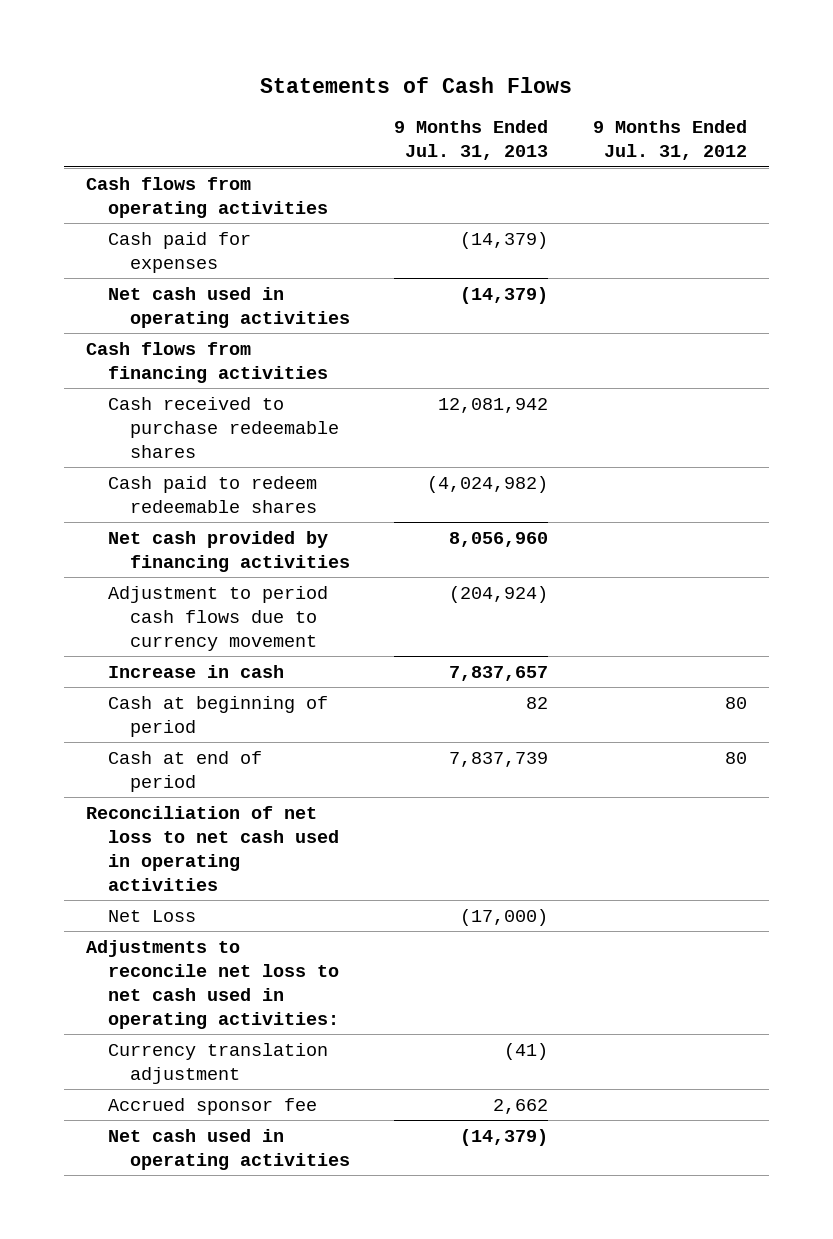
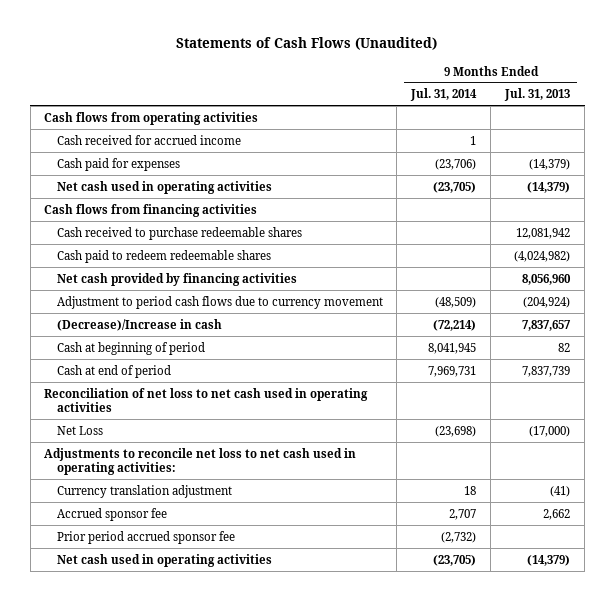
- Statements of Cash Flows
+ Statements of Cash Flows (Unaudited)
- | 9 Months Ended Jul. 31, 2013 | 9 Months Ended Jul. 31, 2012
+ | 9 Months Ended Jul. 31, 2014 | 9 Months Ended Jul. 31, 2013
+ Cash received for accrued income | 1 |
- Increase in cash | 7,837,657 |
+ (Decrease)/Increase in cash | (72,214) | 7,837,657
+ Prior period accrued sponsor fee | (2,732) |

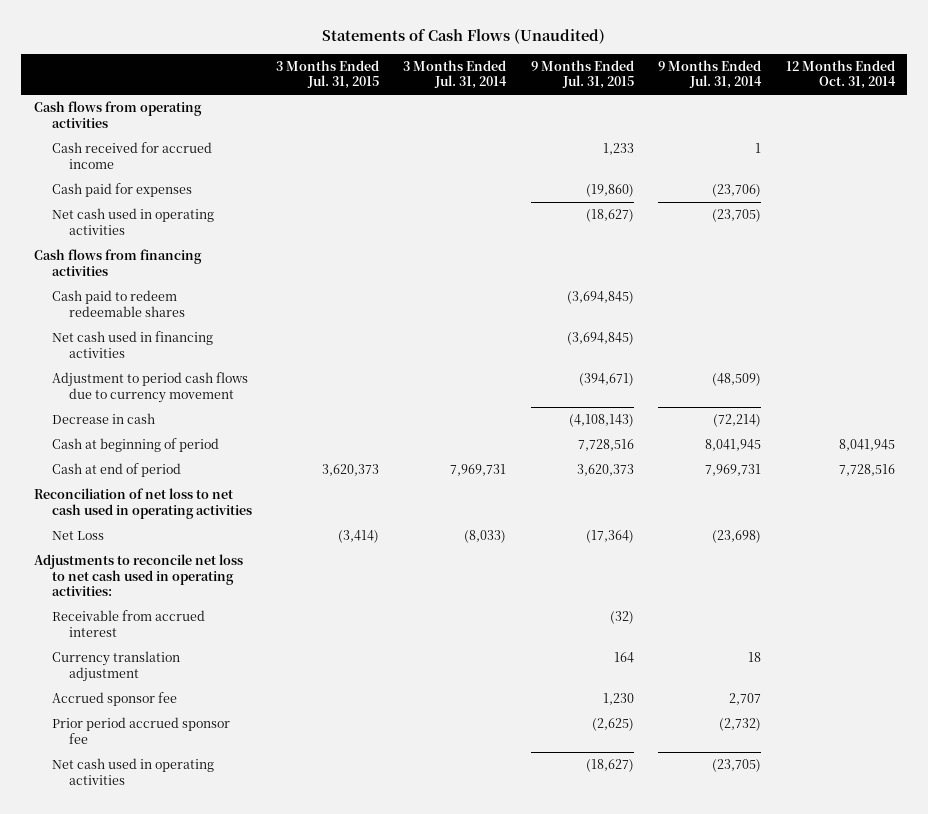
- | 9 Months Ended Jul. 31, 2014 | 9 Months Ended Jul. 31, 2013
+ | 3 Months Ended Jul. 31, 2015 | 3 Months Ended Jul. 31, 2014 | 9 Months Ended Jul. 31, 2015 | 9 Months Ended Jul. 31, 2014 | 12 Months Ended Oct. 31, 2014
- Cash received to purchase redeemable shares | | 12,081,942
- Net cash provided by financing activities | | 8,056,960
+ Net cash used in financing activities | | | (3,694,845) | |
- (Decrease)/Increase in cash | (72,214) | 7,837,657
+ Decrease in cash | | | (4,108,143) | (72,214) |
+ Receivable from accrued interest | | | (32) | |

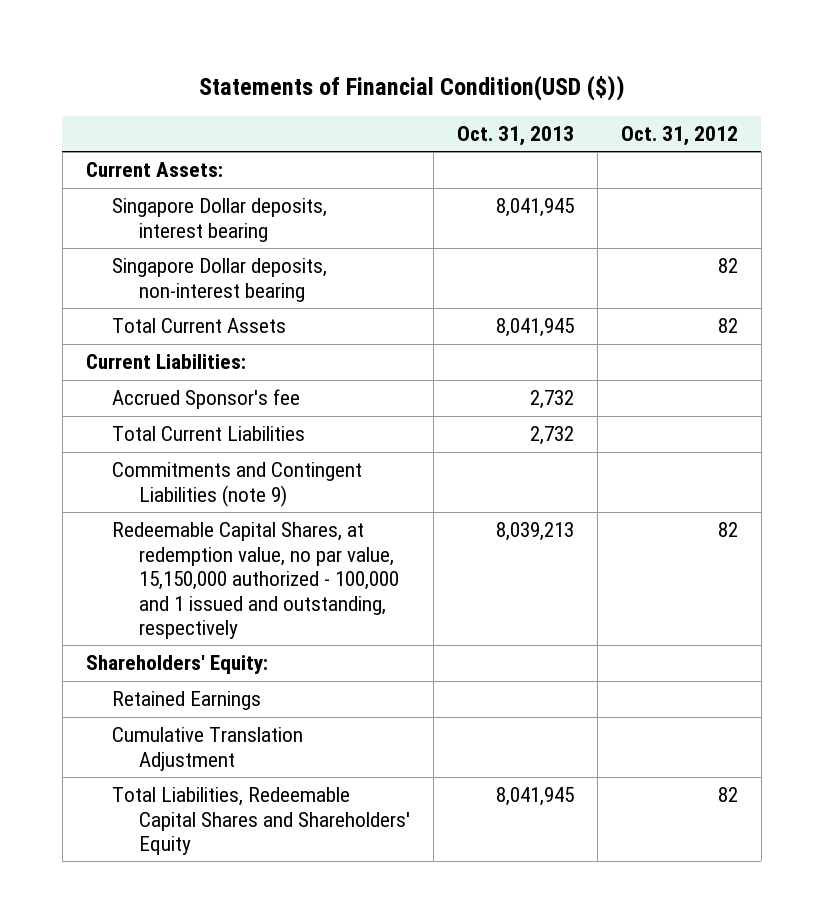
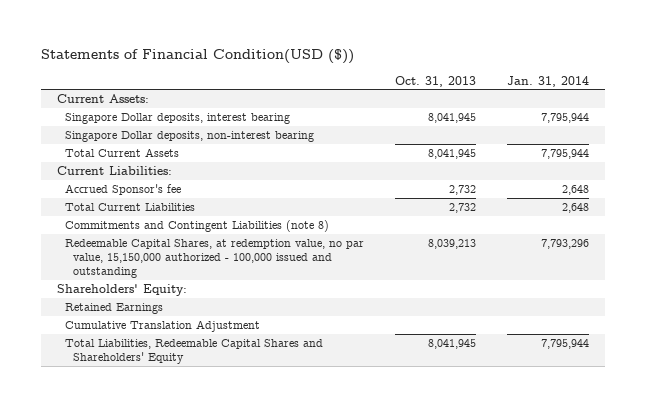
- | Oct. 31, 2013 | Oct. 31, 2012
+ | Oct. 31, 2013 | Jan. 31, 2014
- Commitments and Contingent Liabilities (note 9)
- Redeemable Capital Shares, at redemption value, no par value, 15,150,000 authorized - 100,000 and 1 issued and outstanding, respectively | 8,039,213 | 82
+ Commitments and Contingent Liabilities (note 8)
+ Redeemable Capital Shares, at redemption value, no par value, 15,150,000 authorized - 100,000 issued and outstanding | 8,039,213 | 7,793,296

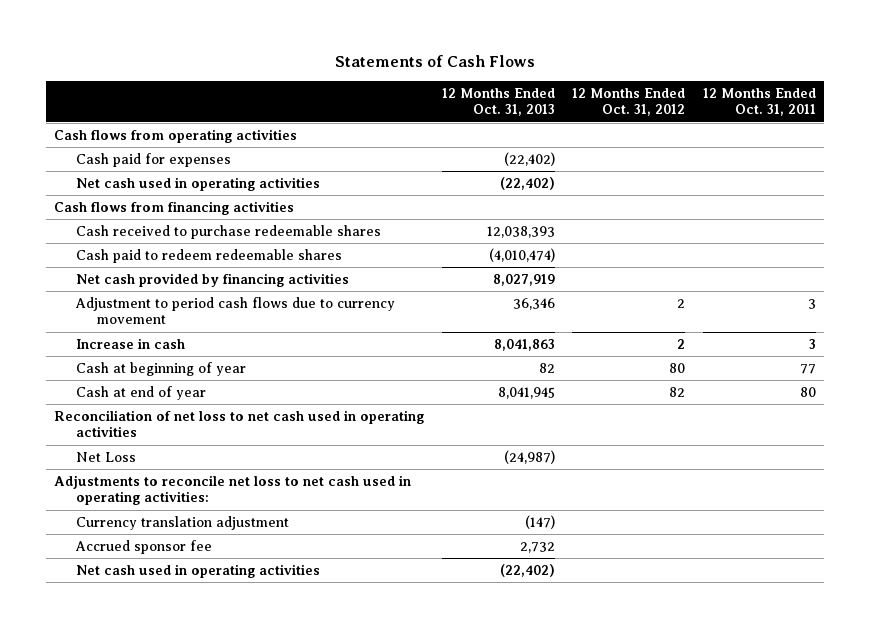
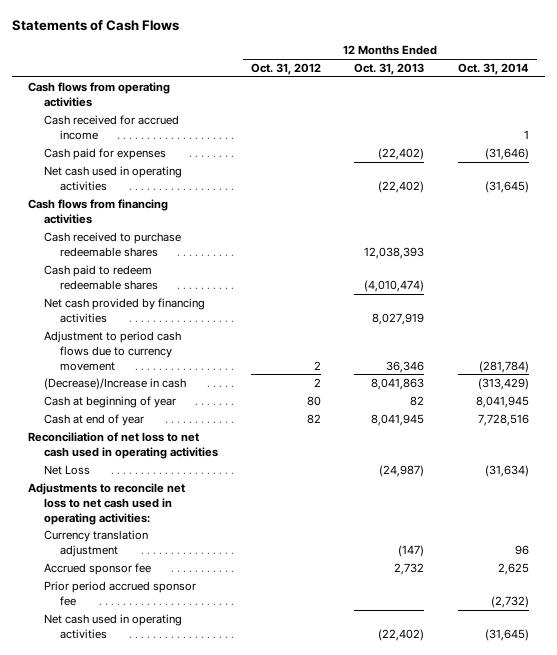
- | 12 Months Ended Oct. 31, 2013 | 12 Months Ended Oct. 31, 2012 | 12 Months Ended Oct. 31, 2011
+ | 12 Months Ended Oct. 31, 2012 | 12 Months Ended Oct. 31, 2013 | 12 Months Ended Oct. 31, 2014
+ Cash received for accrued income | | | 1
- Increase in cash | 8,041,863 | 2 | 3
+ (Decrease)/Increase in cash | 2 | 8,041,863 | (313,429)
+ Prior period accrued sponsor fee | | | (2,732)

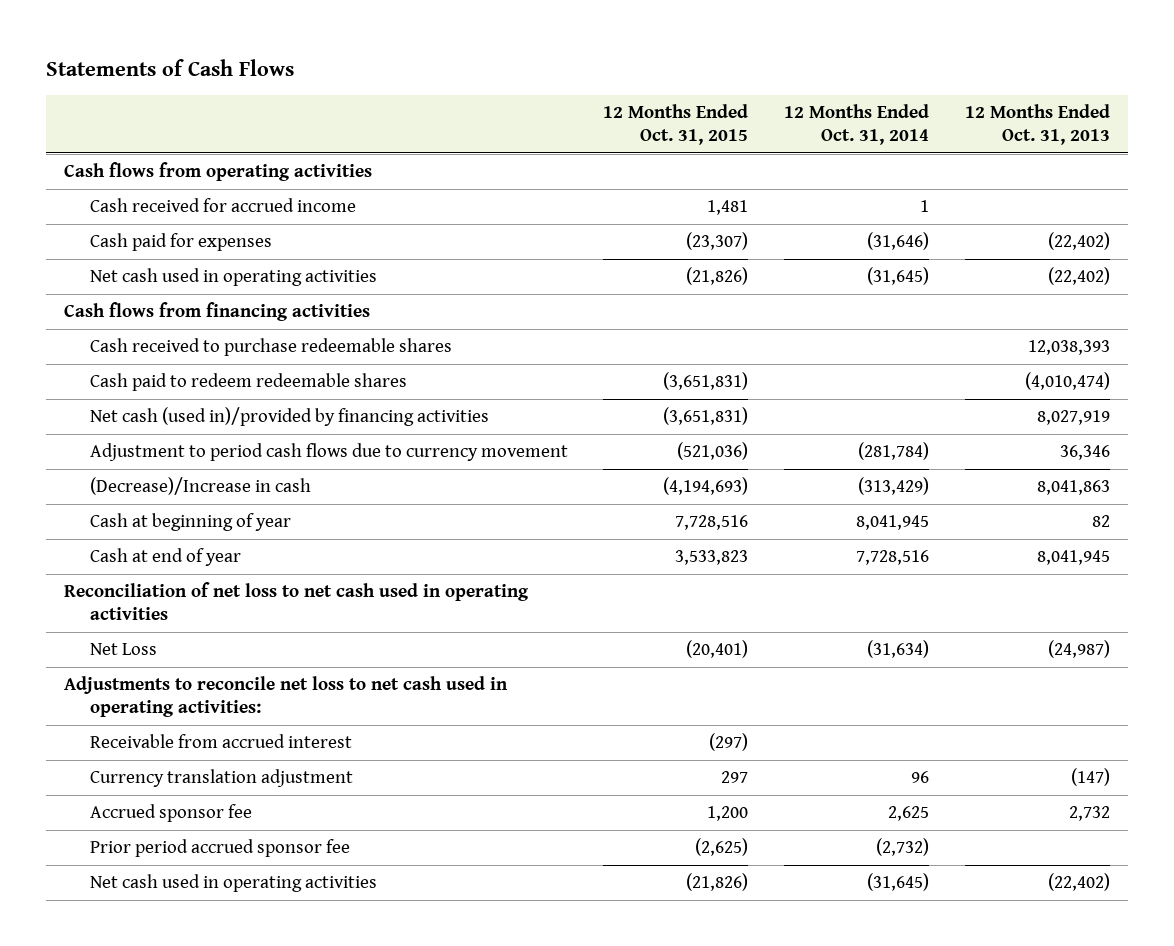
- | 12 Months Ended Oct. 31, 2012 | 12 Months Ended Oct. 31, 2013 | 12 Months Ended Oct. 31, 2014
+ | 12 Months Ended Oct. 31, 2015 | 12 Months Ended Oct. 31, 2014 | 12 Months Ended Oct. 31, 2013
- Net cash provided by financing activities | | 8,027,919 |
+ Net cash (used in)/provided by financing activities | (3,651,831) | | 8,027,919
+ Receivable from accrued interest | (297) | |

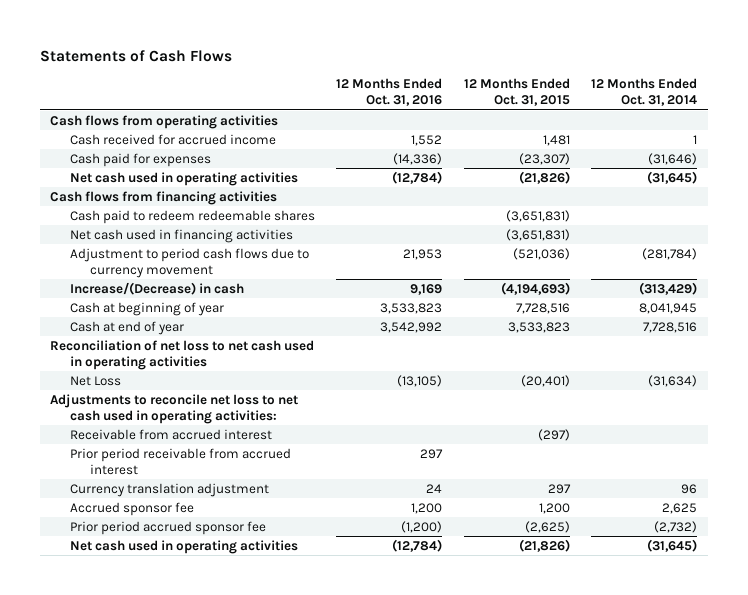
- | 12 Months Ended Oct. 31, 2015 | 12 Months Ended Oct. 31, 2014 | 12 Months Ended Oct. 31, 2013
+ | 12 Months Ended Oct. 31, 2016 | 12 Months Ended Oct. 31, 2015 | 12 Months Ended Oct. 31, 2014
- Cash received to purchase redeemable shares | | | 12,038,393
- Net cash (used in)/provided by financing activities | (3,651,831) | | 8,027,919
+ Net cash used in financing activities | | (3,651,831) |
- (Decrease)/Increase in cash | (4,194,693) | (313,429) | 8,041,863
+ Increase/(Decrease) in cash | 9,169 | (4,194,693) | (313,429)
+ Prior period receivable from accrued interest | 297 | |

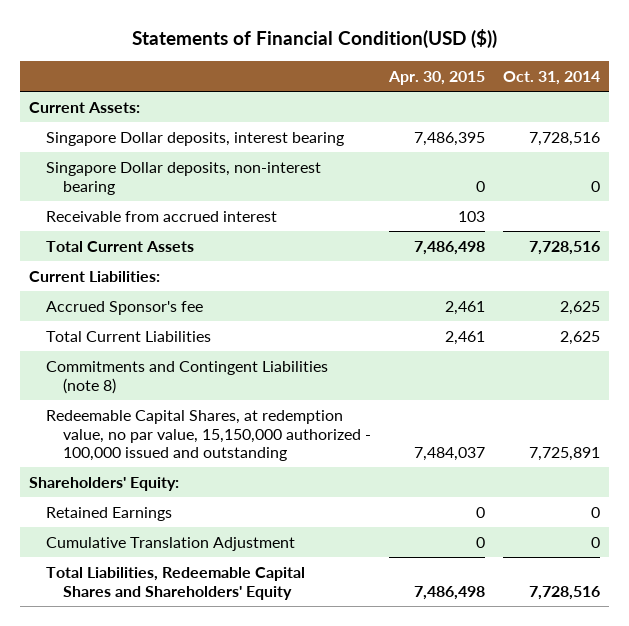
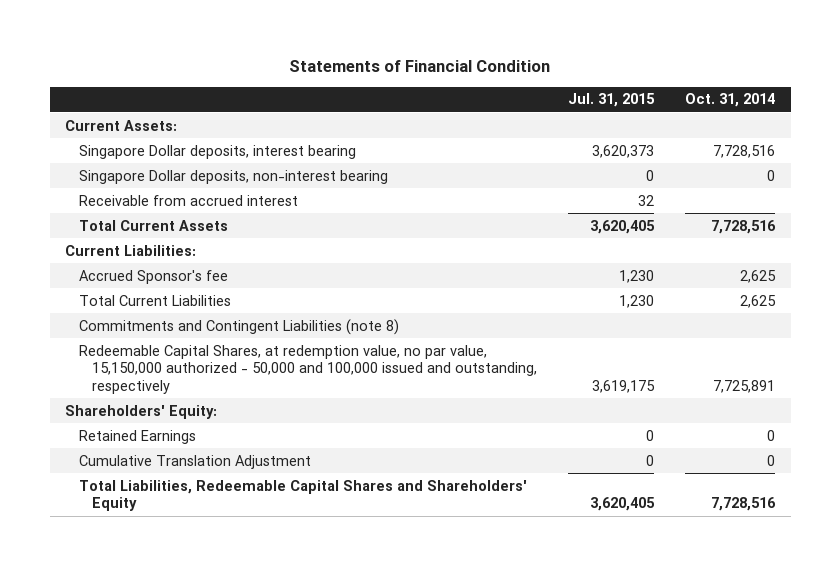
- Statements of Financial Condition(USD ($))
+ Statements of Financial Condition
- | Apr. 30, 2015 | Oct. 31, 2014
+ | Jul. 31, 2015 | Oct. 31, 2014
- Redeemable Capital Shares, at redemption value, no par value, 15,150,000 authorized - 100,000 issued and outstanding | 7,484,037 | 7,725,891
+ Redeemable Capital Shares, at redemption value, no par value, 15,150,000 authorized - 50,000 and 100,000 issued and outstanding, respectively | 3,619,175 | 7,725,891

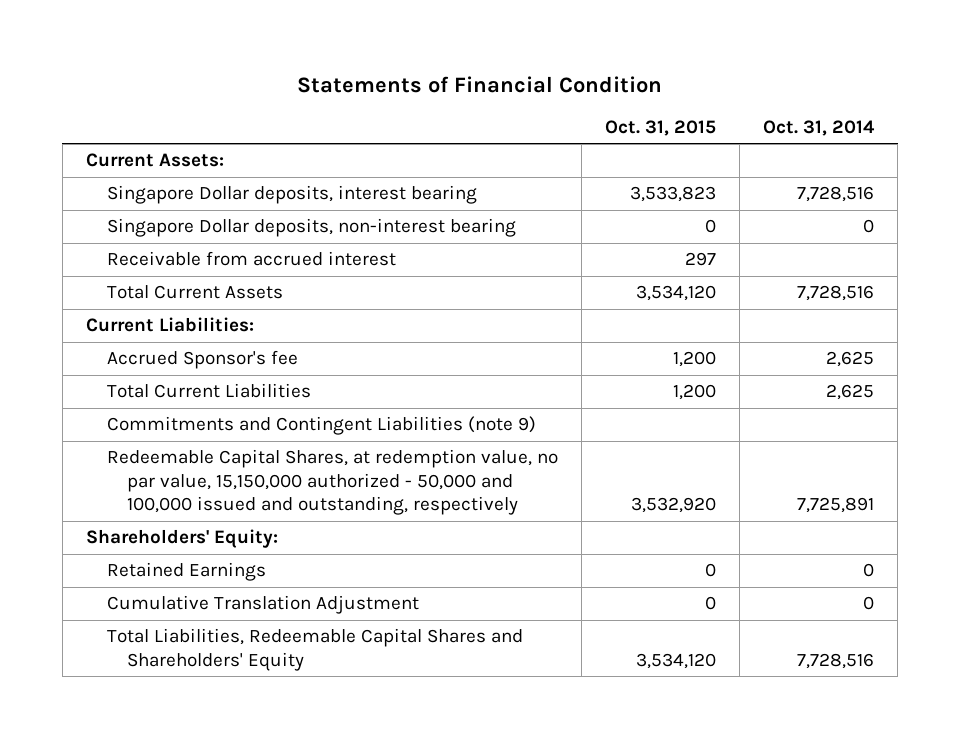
- | Jul. 31, 2015 | Oct. 31, 2014
+ | Oct. 31, 2015 | Oct. 31, 2014
- Commitments and Contingent Liabilities (note 8)
+ Commitments and Contingent Liabilities (note 9)

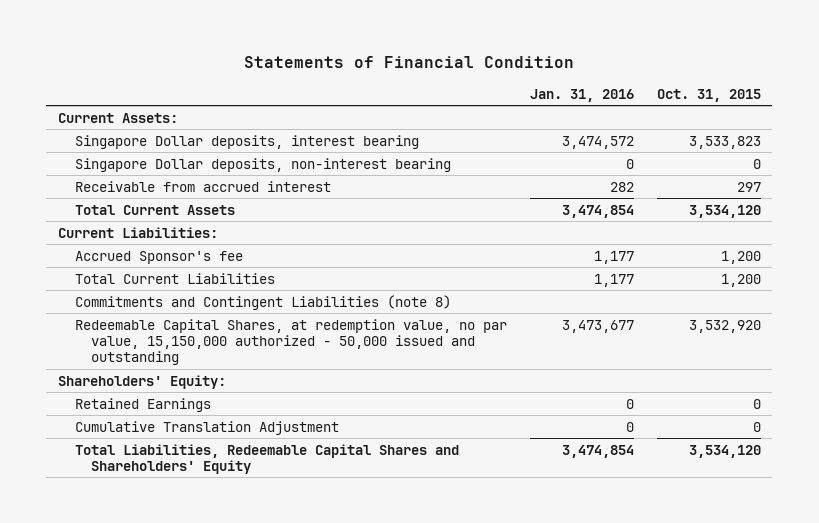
- | Oct. 31, 2015 | Oct. 31, 2014
+ | Jan. 31, 2016 | Oct. 31, 2015
- Commitments and Contingent Liabilities (note 9)
- Redeemable Capital Shares, at redemption value, no par value, 15,150,000 authorized - 50,000 and 100,000 issued and outstanding, respectively | 3,532,920 | 7,725,891
+ Commitments and Contingent Liabilities (note 8)
+ Redeemable Capital Shares, at redemption value, no par value, 15,150,000 authorized - 50,000 issued and outstanding | 3,473,677 | 3,532,920

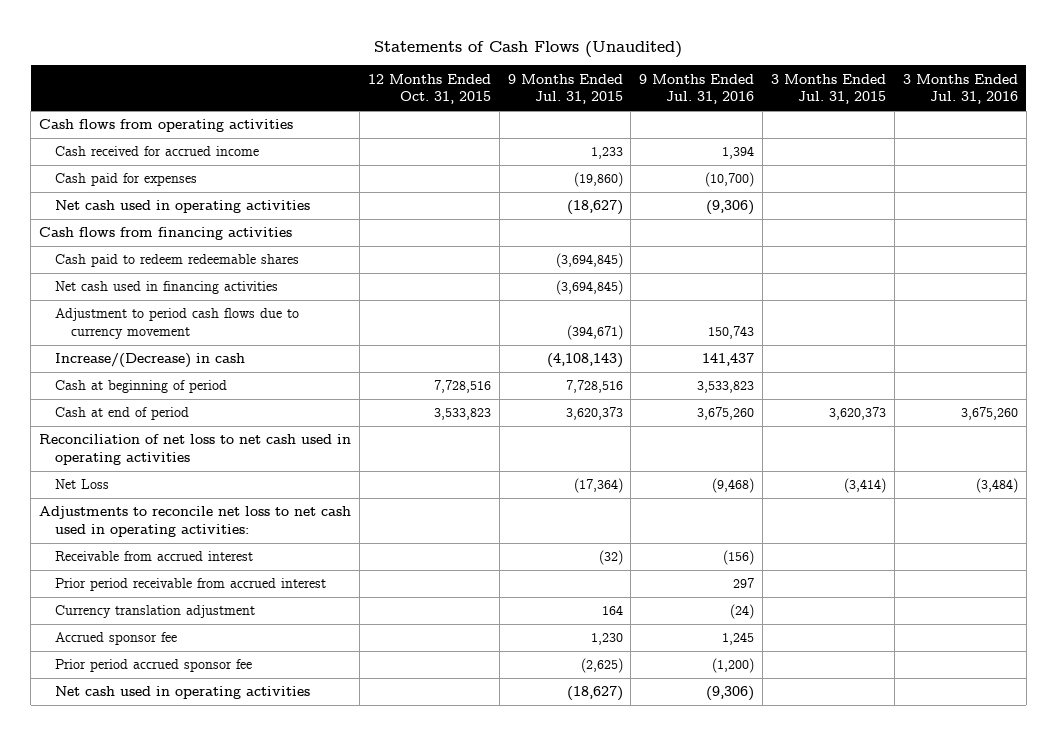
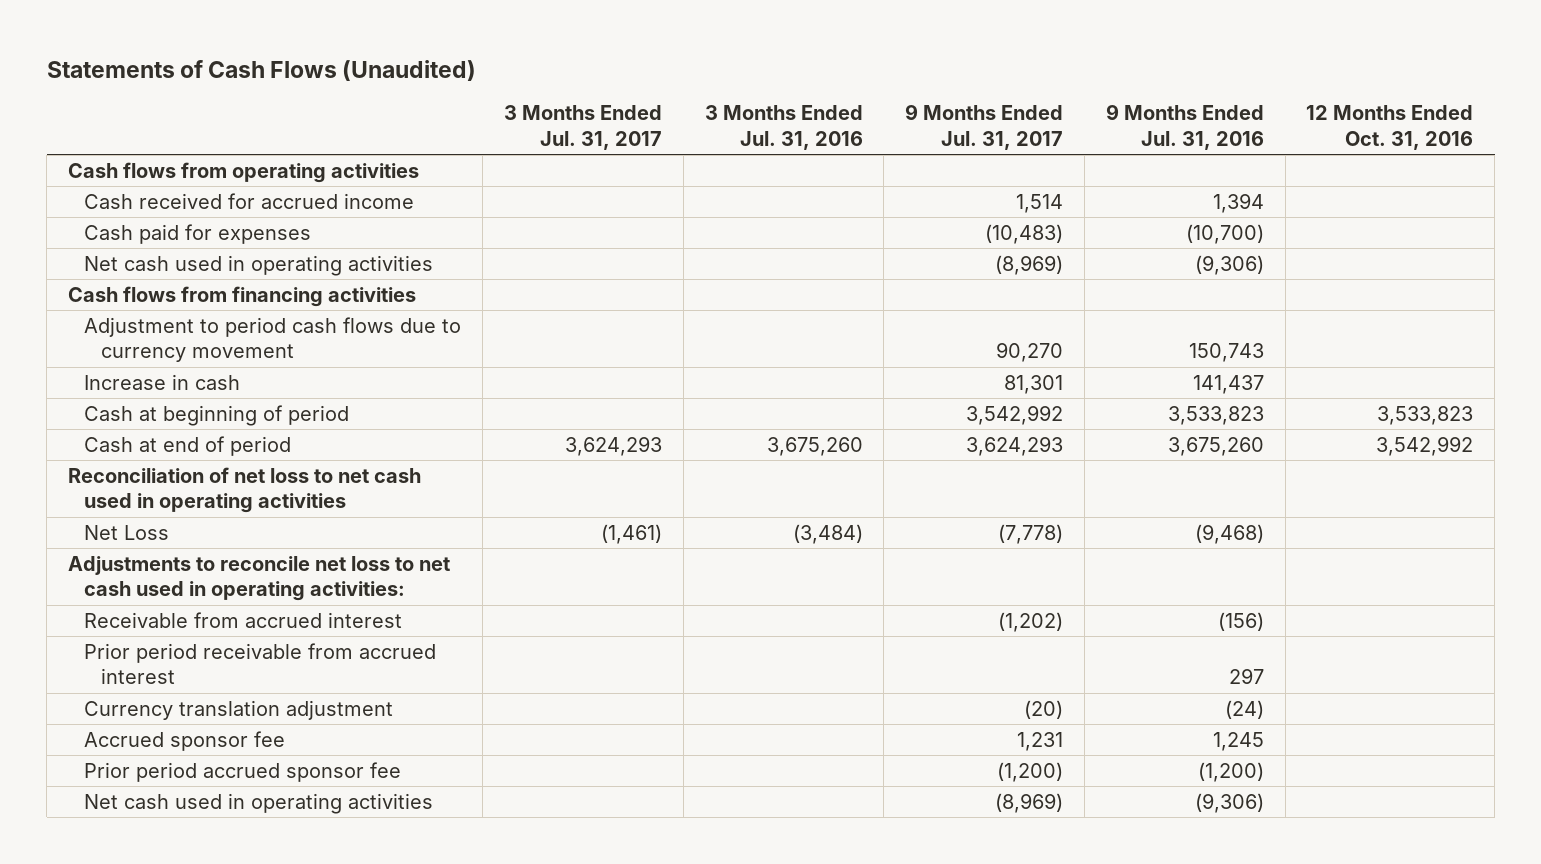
- | 12 Months Ended Oct. 31, 2015 | 9 Months Ended Jul. 31, 2015 | 9 Months Ended Jul. 31, 2016 | 3 Months Ended Jul. 31, 2015 | 3 Months Ended Jul. 31, 2016
+ | 3 Months Ended Jul. 31, 2017 | 3 Months Ended Jul. 31, 2016 | 9 Months Ended Jul. 31, 2017 | 9 Months Ended Jul. 31, 2016 | 12 Months Ended Oct. 31, 2016
- Cash paid to redeem redeemable shares | | (3,694,845) | | |
- Net cash used in financing activities | | (3,694,845) | | |
- Increase/(Decrease) in cash | | (4,108,143) | 141,437 | |
+ Increase in cash | | | 81,301 | 141,437 |

